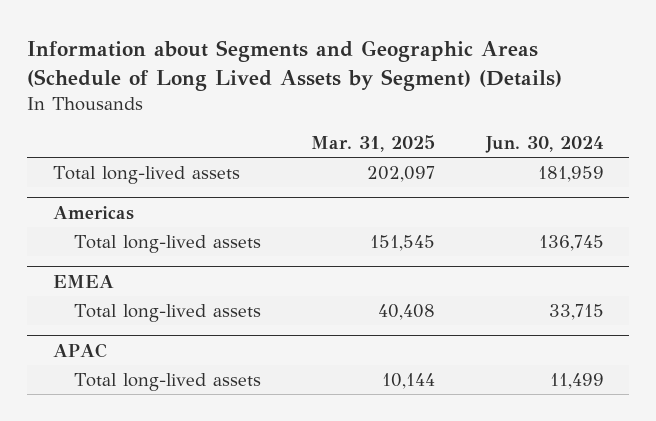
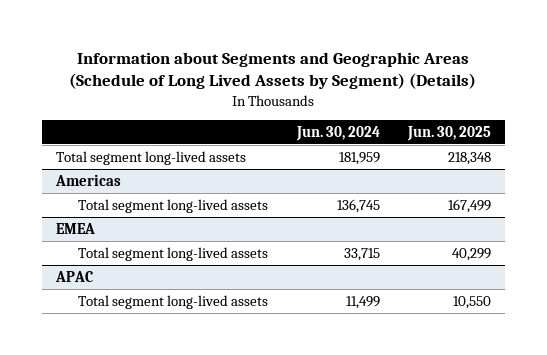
- | Mar. 31, 2025 | Jun. 30, 2024
+ | Jun. 30, 2024 | Jun. 30, 2025
- Total long-lived assets | 202,097 | 181,959
+ Total segment long-lived assets | 181,959 | 218,348
@ Americas
- Total long-lived assets | 151,545 | 136,745
+ Total segment long-lived assets | 136,745 | 167,499
@ EMEA
- Total long-lived assets | 40,408 | 33,715
+ Total segment long-lived assets | 33,715 | 40,299
@ APAC
- Total long-lived assets | 10,144 | 11,499
+ Total segment long-lived assets | 11,499 | 10,550

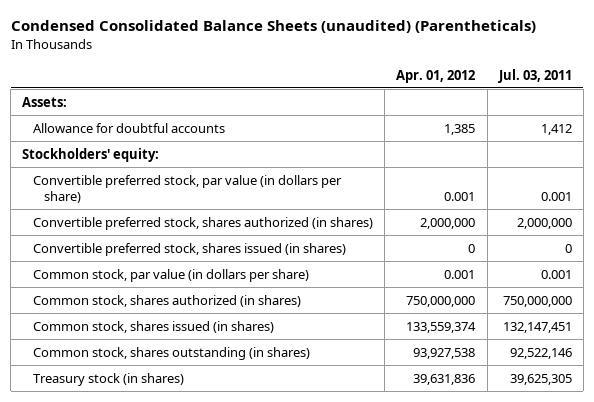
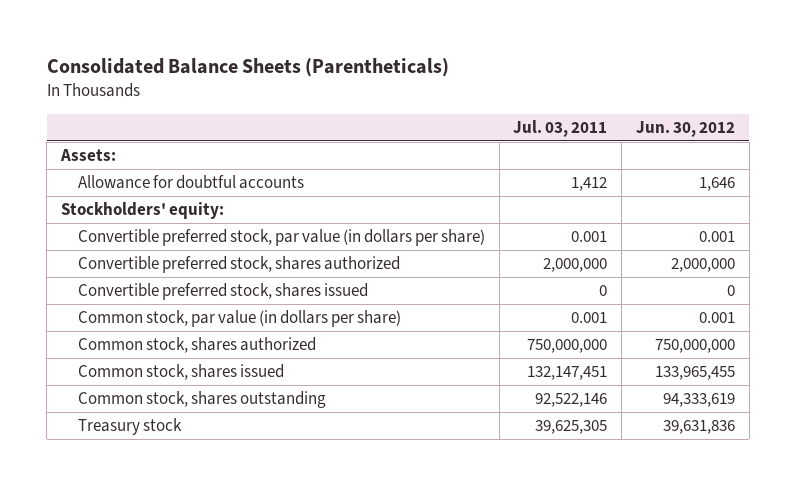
- Condensed Consolidated Balance Sheets (unaudited) (Parentheticals)
+ Consolidated Balance Sheets (Parentheticals)
- | Apr. 01, 2012 | Jul. 03, 2011
+ | Jul. 03, 2011 | Jun. 30, 2012
- Convertible preferred stock, shares authorized (in shares) | 2,000,000 | 2,000,000
- Convertible preferred stock, shares issued (in shares) | 0 | 0
+ Convertible preferred stock, shares authorized | 2,000,000 | 2,000,000
+ Convertible preferred stock, shares issued | 0 | 0
- Common stock, shares authorized (in shares) | 750,000,000 | 750,000,000
- Common stock, shares issued (in shares) | 133,559,374 | 132,147,451
- Common stock, shares outstanding (in shares) | 93,927,538 | 92,522,146
- Treasury stock (in shares) | 39,631,836 | 39,625,305
+ Common stock, shares authorized | 750,000,000 | 750,000,000
+ Common stock, shares issued | 132,147,451 | 133,965,455
+ Common stock, shares outstanding | 92,522,146 | 94,333,619
+ Treasury stock | 39,625,305 | 39,631,836

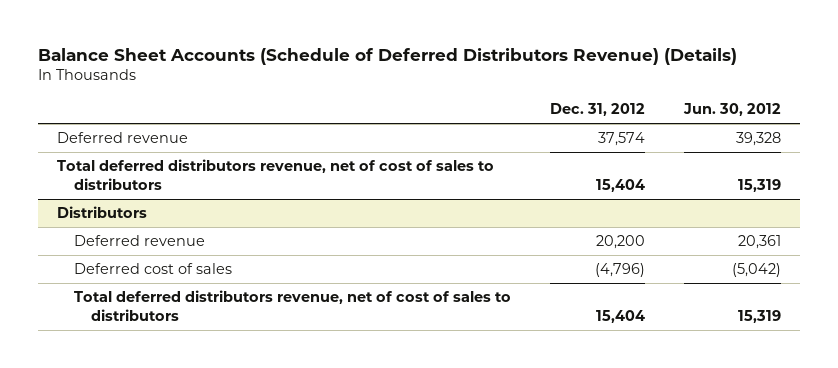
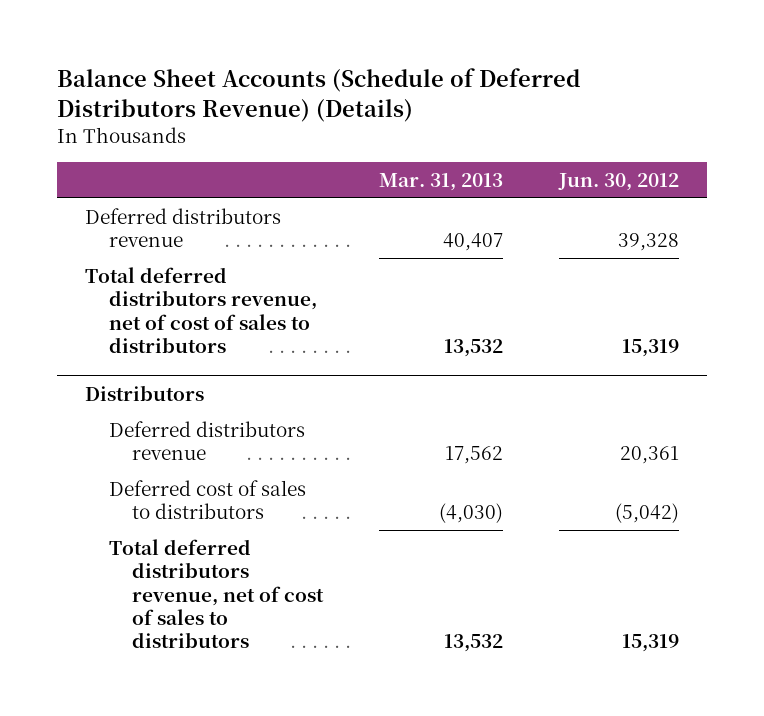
- | Dec. 31, 2012 | Jun. 30, 2012
+ | Mar. 31, 2013 | Jun. 30, 2012
- Deferred revenue | 37,574 | 39,328
+ Deferred distributors revenue | 40,407 | 39,328
@ Distributors
- Deferred revenue | 20,200 | 20,361
- Deferred cost of sales | (4,796) | (5,042)
+ Deferred distributors revenue | 17,562 | 20,361
+ Deferred cost of sales to distributors | (4,030) | (5,042)

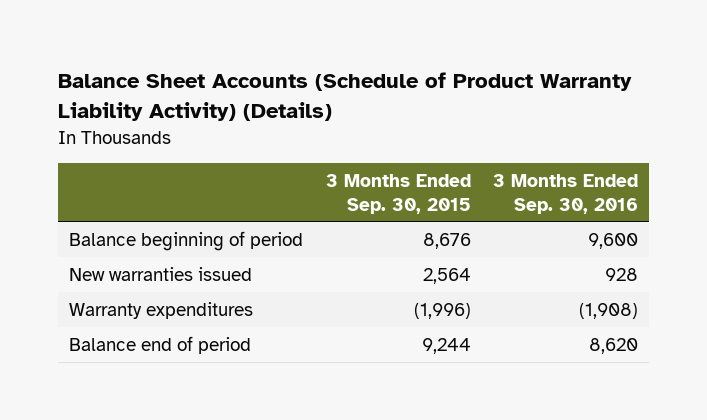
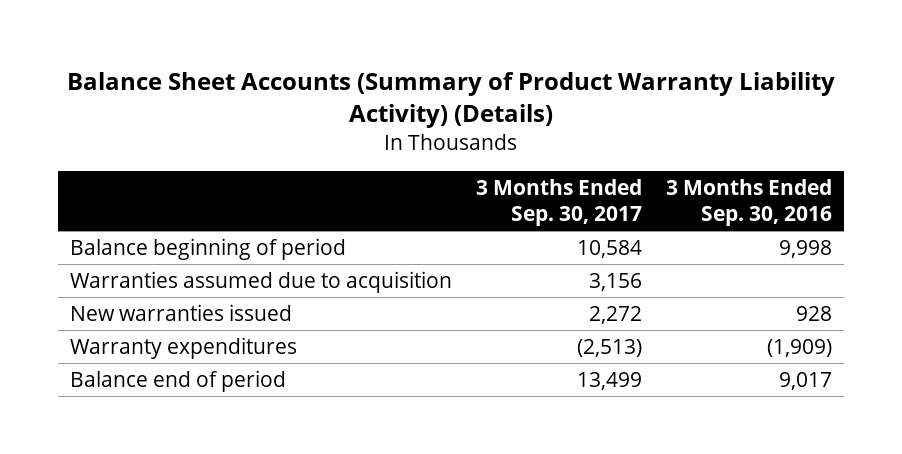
- Balance Sheet Accounts (Schedule of Product Warranty Liability Activity) (Details)
+ Balance Sheet Accounts (Summary of Product Warranty Liability Activity) (Details)
- | 3 Months Ended Sep. 30, 2015 | 3 Months Ended Sep. 30, 2016
+ | 3 Months Ended Sep. 30, 2017 | 3 Months Ended Sep. 30, 2016
- Balance beginning of period | 8,676 | 9,600
+ Balance beginning of period | 10,584 | 9,998
+ Warranties assumed due to acquisition | 3,156 |
- Warranty expenditures | (1,996) | (1,908)
- Balance end of period | 9,244 | 8,620
+ Warranty expenditures | (2,513) | (1,909)
+ Balance end of period | 13,499 | 9,017

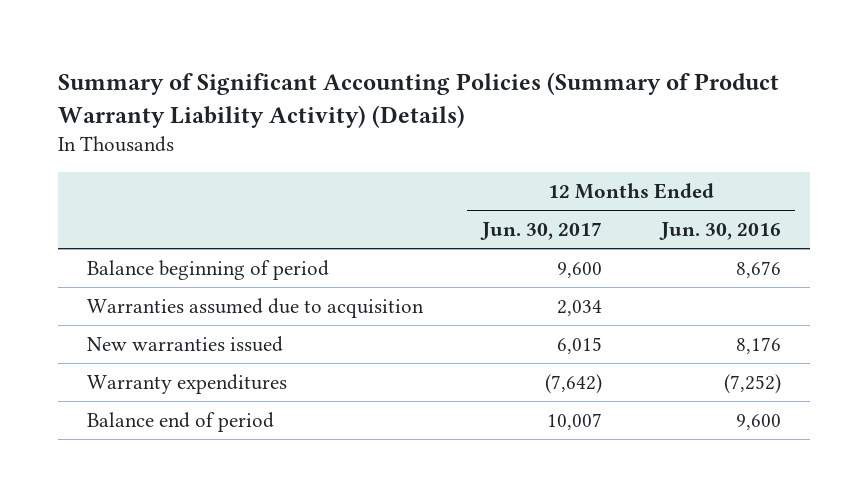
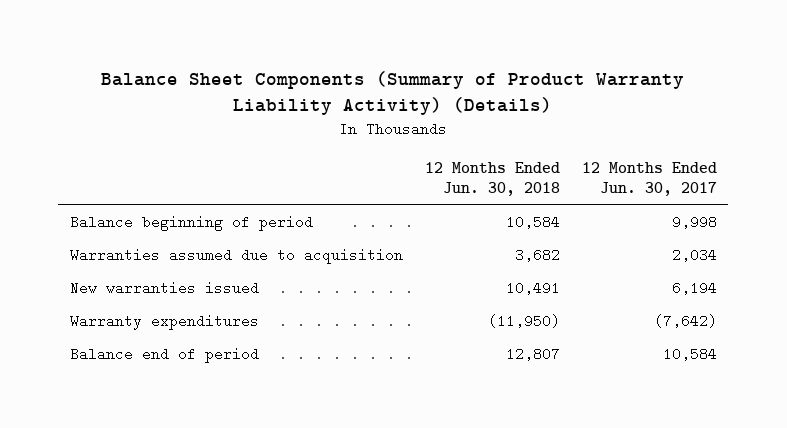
- Summary of Significant Accounting Policies (Summary of Product Warranty Liability Activity) (Details)
+ Balance Sheet Components (Summary of Product Warranty Liability Activity) (Details)
- | 12 Months Ended Jun. 30, 2017 | 12 Months Ended Jun. 30, 2016
+ | 12 Months Ended Jun. 30, 2018 | 12 Months Ended Jun. 30, 2017
- Balance beginning of period | 9,600 | 8,676
+ Balance beginning of period | 10,584 | 9,998
- New warranties issued | 6,015 | 8,176
+ New warranties issued | 10,491 | 6,194
- Balance end of period | 10,007 | 9,600
+ Balance end of period | 12,807 | 10,584

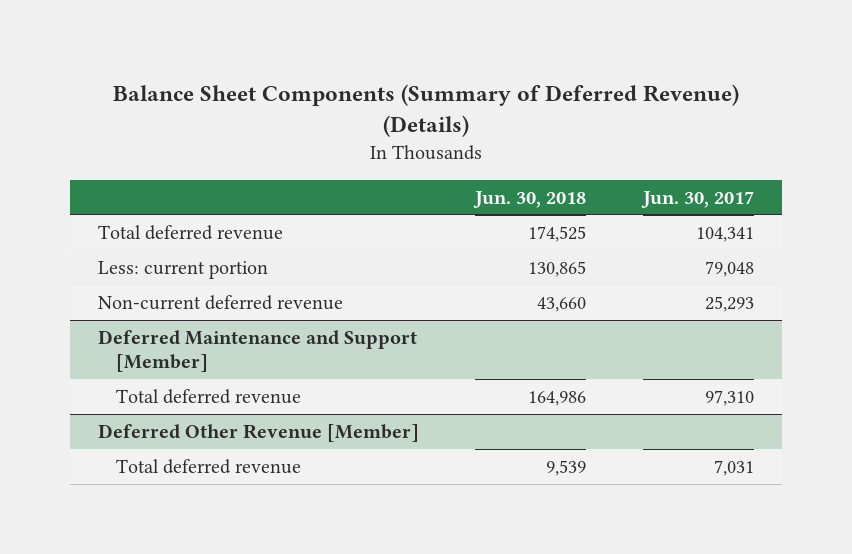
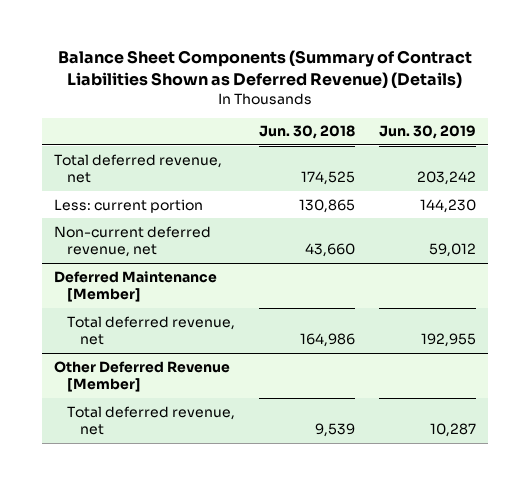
- Balance Sheet Components (Summary of Deferred Revenue) (Details)
+ Balance Sheet Components (Summary of Contract Liabilities Shown as Deferred Revenue) (Details)
- | Jun. 30, 2018 | Jun. 30, 2017
+ | Jun. 30, 2018 | Jun. 30, 2019
- Total deferred revenue | 174,525 | 104,341
+ Total deferred revenue, net | 174,525 | 203,242
- Non-current deferred revenue | 43,660 | 25,293
- Deferred Maintenance and Support [Member]
- Total deferred revenue | 164,986 | 97,310
- Deferred Other Revenue [Member]
- Total deferred revenue | 9,539 | 7,031
+ Non-current deferred revenue, net | 43,660 | 59,012
+ Deferred Maintenance [Member]
+ Total deferred revenue, net | 164,986 | 192,955
+ Other Deferred Revenue [Member]
+ Total deferred revenue, net | 9,539 | 10,287

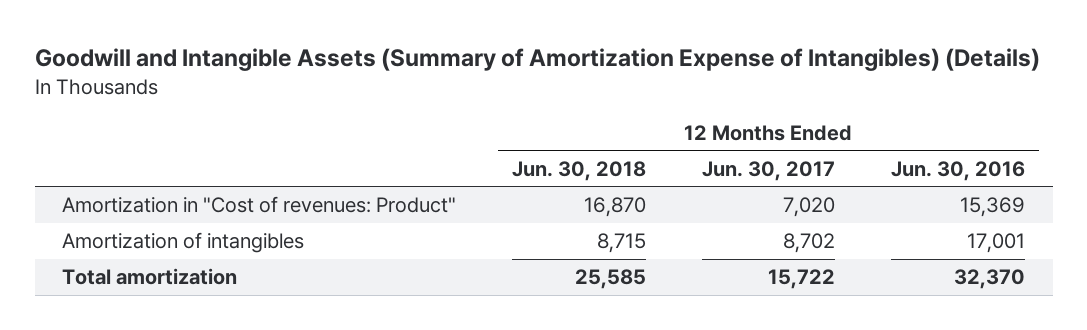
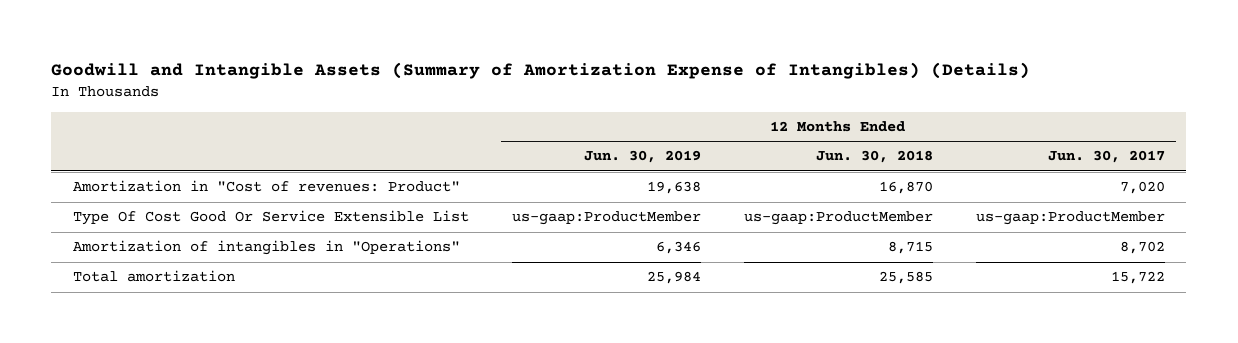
- | 12 Months Ended Jun. 30, 2018 | 12 Months Ended Jun. 30, 2017 | 12 Months Ended Jun. 30, 2016
+ | 12 Months Ended Jun. 30, 2019 | 12 Months Ended Jun. 30, 2018 | 12 Months Ended Jun. 30, 2017
- Amortization of intangibles | 8,715 | 8,702 | 17,001
+ Type Of Cost Good Or Service Extensible List | us-gaap:ProductMember | us-gaap:ProductMember | us-gaap:ProductMember
+ Amortization of intangibles in "Operations" | 6,346 | 8,715 | 8,702

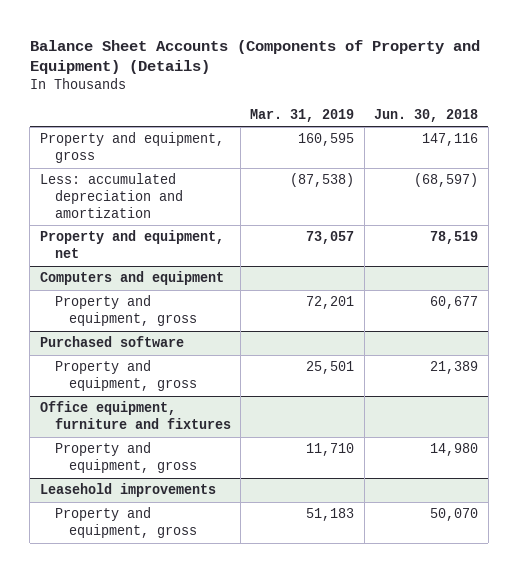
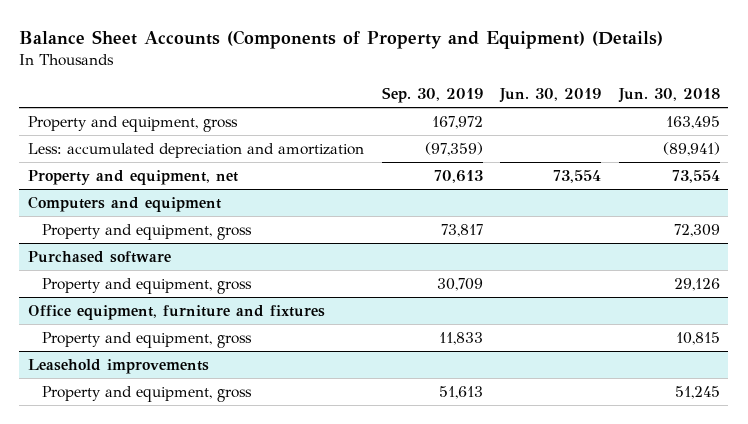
- | Mar. 31, 2019 | Jun. 30, 2018
+ | Sep. 30, 2019 | Jun. 30, 2019 | Jun. 30, 2018
- Property and equipment, gross | 160,595 | 147,116
- Less: accumulated depreciation and amortization | (87,538) | (68,597)
- Property and equipment, net | 73,057 | 78,519
+ Property and equipment, gross | 167,972 | | 163,495
+ Less: accumulated depreciation and amortization | (97,359) | | (89,941)
+ Property and equipment, net | 70,613 | 73,554 | 73,554
@ Computers and equipment
- Property and equipment, gross | 72,201 | 60,677
+ Property and equipment, gross | 73,817 | | 72,309
@ Purchased software
- Property and equipment, gross | 25,501 | 21,389
+ Property and equipment, gross | 30,709 | | 29,126
@ Office equipment, furniture and fixtures
- Property and equipment, gross | 11,710 | 14,980
+ Property and equipment, gross | 11,833 | | 10,815
@ Leasehold improvements
- Property and equipment, gross | 51,183 | 50,070
+ Property and equipment, gross | 51,613 | | 51,245

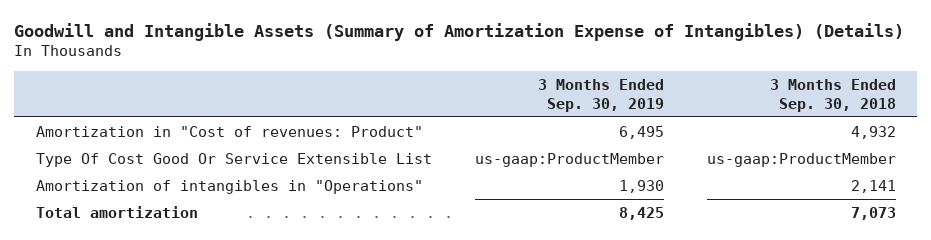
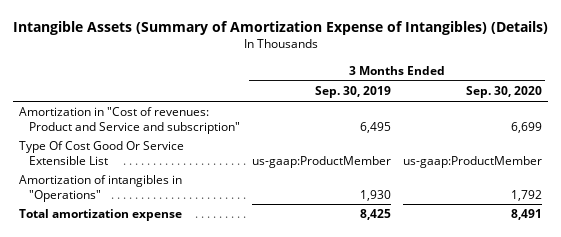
- Goodwill and Intangible Assets (Summary of Amortization Expense of Intangibles) (Details)
+ Intangible Assets (Summary of Amortization Expense of Intangibles) (Details)
- | 3 Months Ended Sep. 30, 2019 | 3 Months Ended Sep. 30, 2018
+ | 3 Months Ended Sep. 30, 2019 | 3 Months Ended Sep. 30, 2020
- Amortization in "Cost of revenues: Product" | 6,495 | 4,932
+ Amortization in "Cost of revenues: Product and Service and subscription" | 6,495 | 6,699
- Total amortization | 8,425 | 7,073
+ Total amortization expense | 8,425 | 8,491

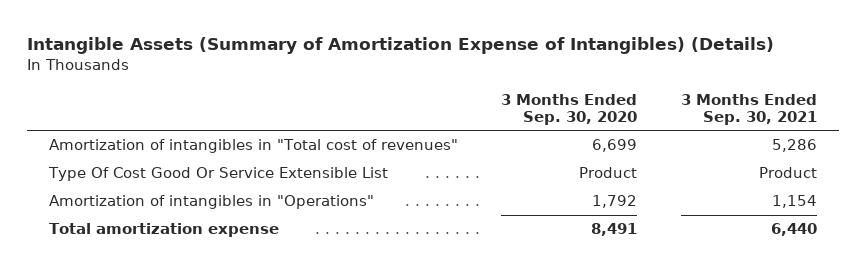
- | 3 Months Ended Sep. 30, 2019 | 3 Months Ended Sep. 30, 2020
+ | 3 Months Ended Sep. 30, 2020 | 3 Months Ended Sep. 30, 2021
- Amortization in "Cost of revenues: Product and Service and subscription" | 6,495 | 6,699
- Type Of Cost Good Or Service Extensible List | us-gaap:ProductMember | us-gaap:ProductMember
+ Amortization of intangibles in "Total cost of revenues" | 6,699 | 5,286
+ Type Of Cost Good Or Service Extensible List | Product | Product

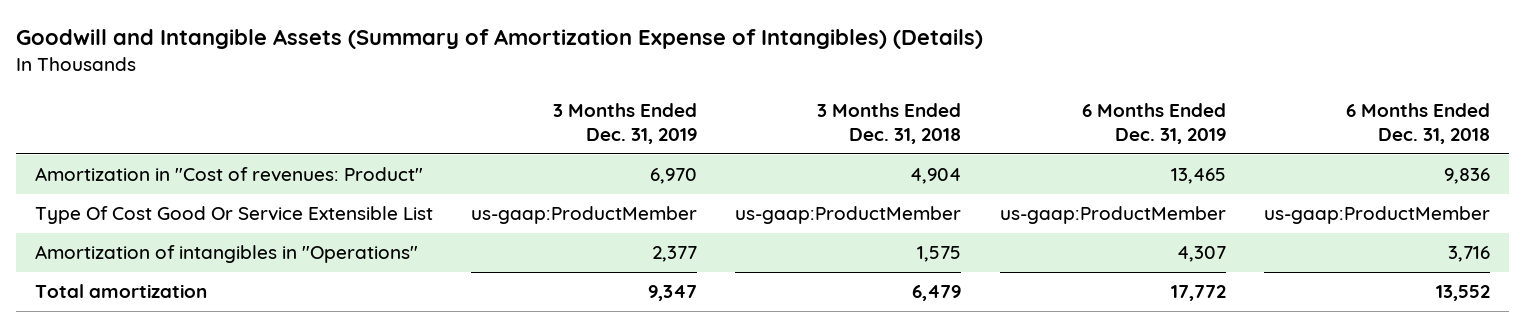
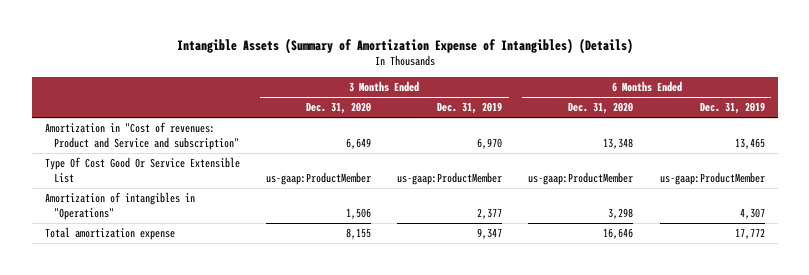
- Goodwill and Intangible Assets (Summary of Amortization Expense of Intangibles) (Details)
+ Intangible Assets (Summary of Amortization Expense of Intangibles) (Details)
- | 3 Months Ended Dec. 31, 2019 | 3 Months Ended Dec. 31, 2018 | 6 Months Ended Dec. 31, 2019 | 6 Months Ended Dec. 31, 2018
+ | 3 Months Ended Dec. 31, 2020 | 3 Months Ended Dec. 31, 2019 | 6 Months Ended Dec. 31, 2020 | 6 Months Ended Dec. 31, 2019
- Amortization in "Cost of revenues: Product" | 6,970 | 4,904 | 13,465 | 9,836
+ Amortization in "Cost of revenues: Product and Service and subscription" | 6,649 | 6,970 | 13,348 | 13,465
- Total amortization | 9,347 | 6,479 | 17,772 | 13,552
+ Total amortization expense | 8,155 | 9,347 | 16,646 | 17,772

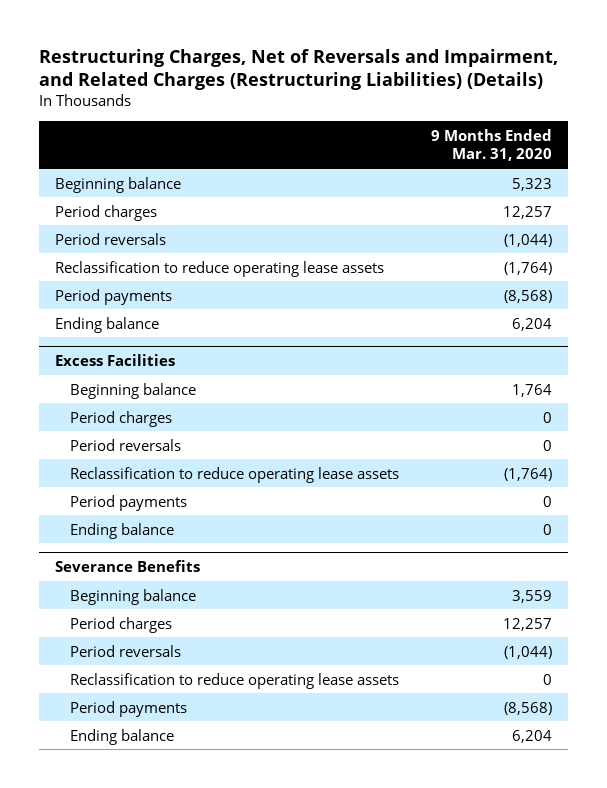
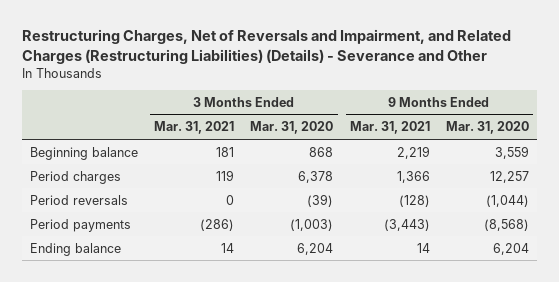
- Restructuring Charges, Net of Reversals and Impairment, and Related Charges (Restructuring Liabilities) (Details)
+ Restructuring Charges, Net of Reversals and Impairment, and Related Charges (Restructuring Liabilities) (Details) - Severance and Other
- | 9 Months Ended Mar. 31, 2020
+ | 3 Months Ended Mar. 31, 2021 | 3 Months Ended Mar. 31, 2020 | 9 Months Ended Mar. 31, 2021 | 9 Months Ended Mar. 31, 2020
- Beginning balance | 5,323
- Period charges | 12,257
- Period reversals | (1,044)
- Reclassification to reduce operating lease assets | (1,764)
- Period payments | (8,568)
- Ending balance | 6,204
- Excess Facilities
- Beginning balance | 1,764
- Period charges | 0
- Period reversals | 0
- Reclassification to reduce operating lease assets | (1,764)
- Period payments | 0
- Ending balance | 0
- Severance Benefits
- Reclassification to reduce operating lease assets | 0

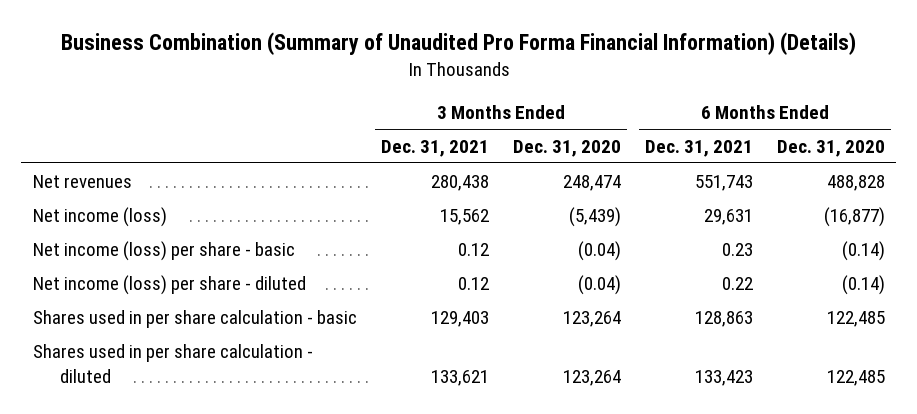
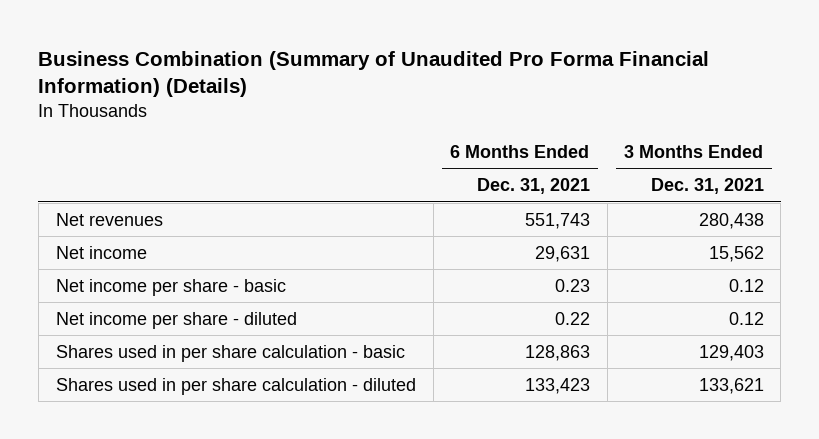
- | 3 Months Ended Dec. 31, 2021 | 3 Months Ended Dec. 31, 2020 | 6 Months Ended Dec. 31, 2021 | 6 Months Ended Dec. 31, 2020
+ | 6 Months Ended Dec. 31, 2021 | 3 Months Ended Dec. 31, 2021
- Net income (loss) | 15,562 | (5,439) | 29,631 | (16,877)
- Net income (loss) per share - basic | 0.12 | (0.04) | 0.23 | (0.14)
- Net income (loss) per share - diluted | 0.12 | (0.04) | 0.22 | (0.14)
+ Net income | 29,631 | 15,562
+ Net income per share - basic | 0.23 | 0.12
+ Net income per share - diluted | 0.22 | 0.12

